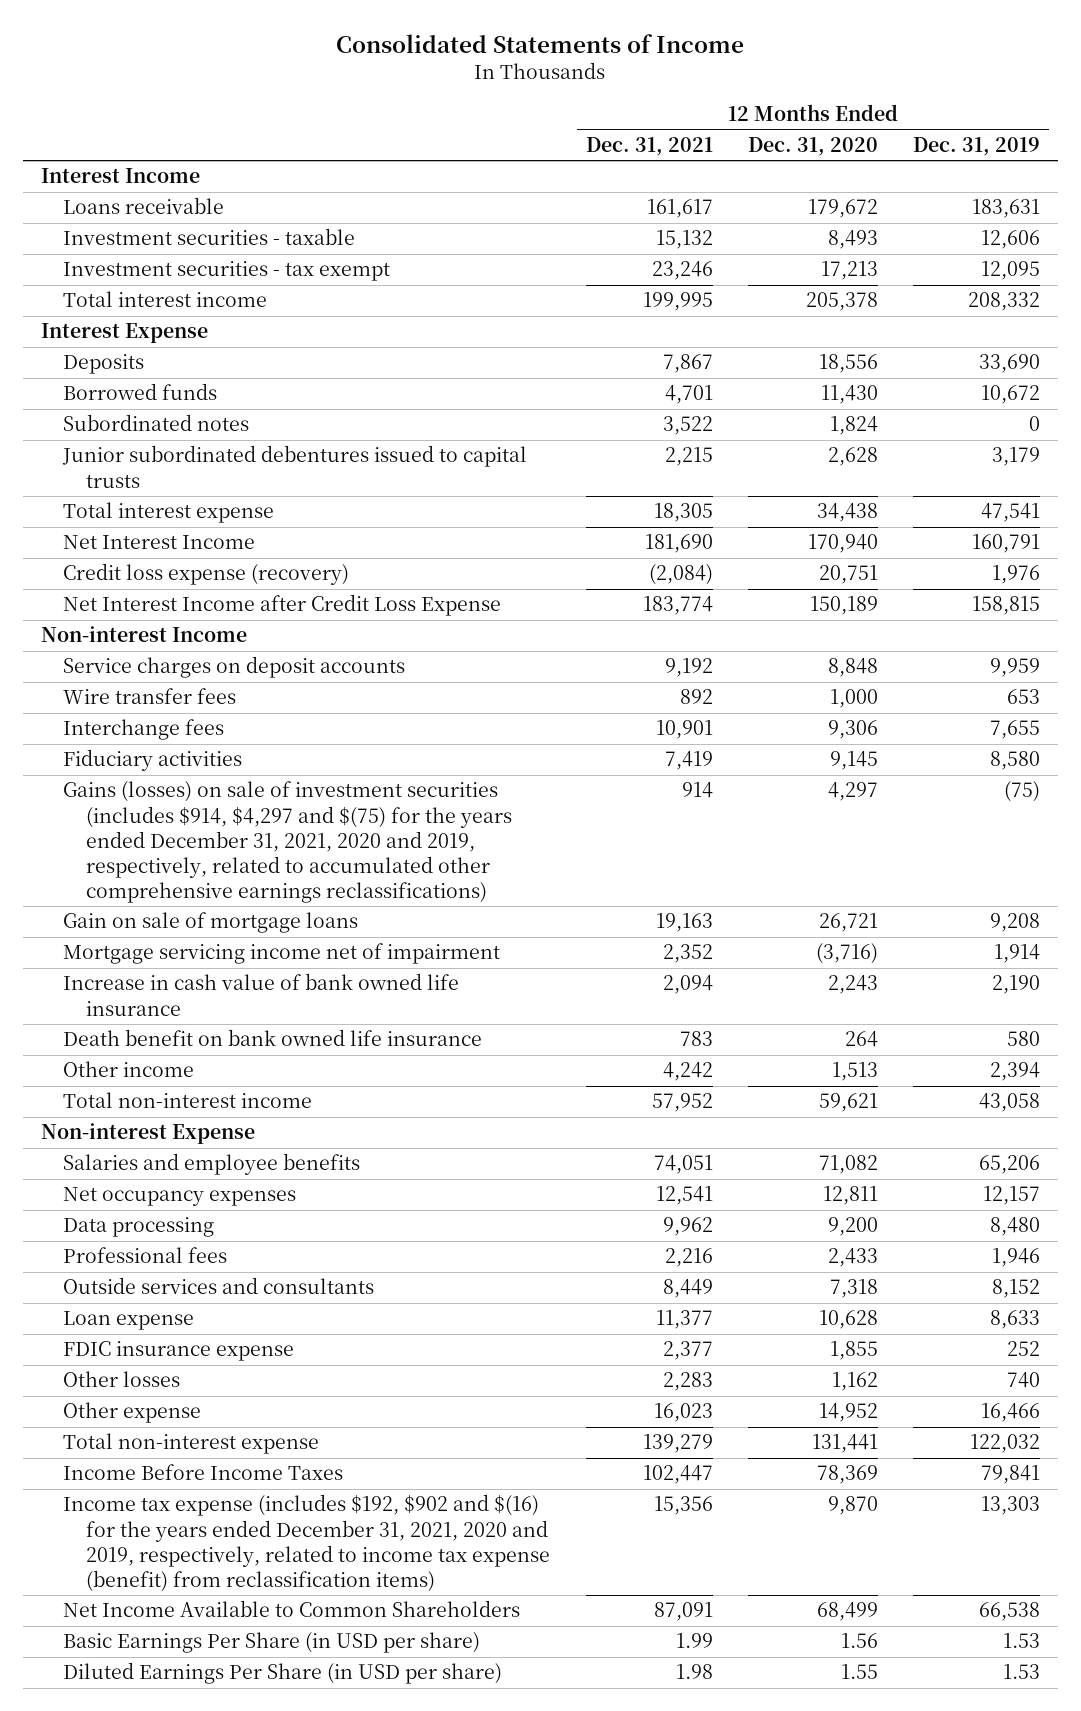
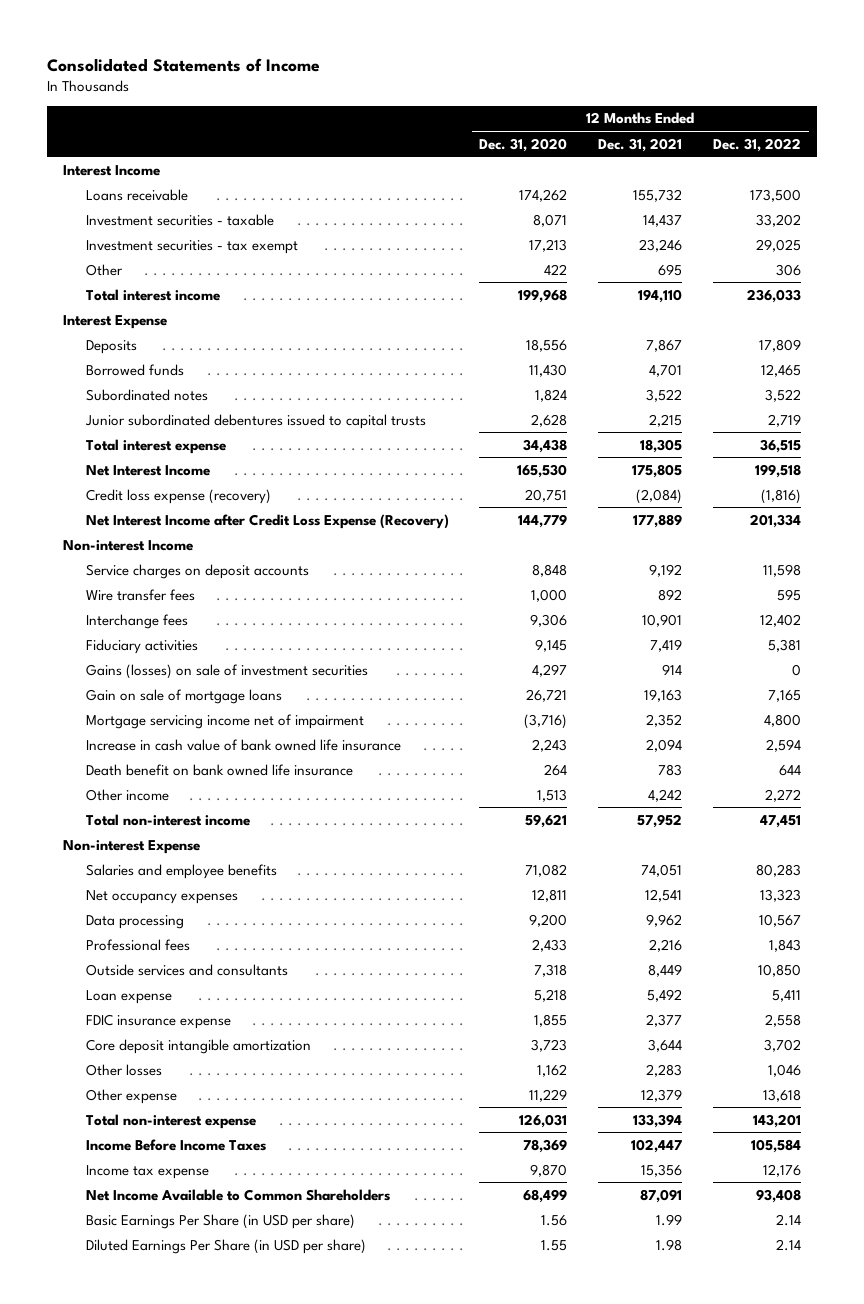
- | 12 Months Ended Dec. 31, 2021 | 12 Months Ended Dec. 31, 2020 | 12 Months Ended Dec. 31, 2019
+ | 12 Months Ended Dec. 31, 2020 | 12 Months Ended Dec. 31, 2021 | 12 Months Ended Dec. 31, 2022
- Loans receivable | 161,617 | 179,672 | 183,631
- Investment securities - taxable | 15,132 | 8,493 | 12,606
+ Loans receivable | 174,262 | 155,732 | 173,500
+ Investment securities - taxable | 8,071 | 14,437 | 33,202
- Total interest income | 199,995 | 205,378 | 208,332
+ Other | 422 | 695 | 306
+ Total interest income | 199,968 | 194,110 | 236,033
- Net Interest Income | 181,690 | 170,940 | 160,791
+ Net Interest Income | 165,530 | 175,805 | 199,518
- Net Interest Income after Credit Loss Expense | 183,774 | 150,189 | 158,815
+ Net Interest Income after Credit Loss Expense (Recovery) | 144,779 | 177,889 | 201,334
- Gains (losses) on sale of investment securities (includes $914, $4,297 and $(75) for the years ended December 31, 2021, 2020 and 2019, respectively, related to accumulated other comprehensive earnings reclassifications) | 914 | 4,297 | (75)
+ Gains (losses) on sale of investment securities | 4,297 | 914 | 0
- Loan expense | 11,377 | 10,628 | 8,633
+ Loan expense | 5,218 | 5,492 | 5,411
+ Core deposit intangible amortization | 3,723 | 3,644 | 3,702
- Other expense | 16,023 | 14,952 | 16,466
- Total non-interest expense | 139,279 | 131,441 | 122,032
+ Other expense | 11,229 | 12,379 | 13,618
+ Total non-interest expense | 126,031 | 133,394 | 143,201
- Income tax expense (includes $192, $902 and $(16) for the years ended December 31, 2021, 2020 and 2019, respectively, related to income tax expense (benefit) from reclassification items) | 15,356 | 9,870 | 13,303
+ Income tax expense | 9,870 | 15,356 | 12,176

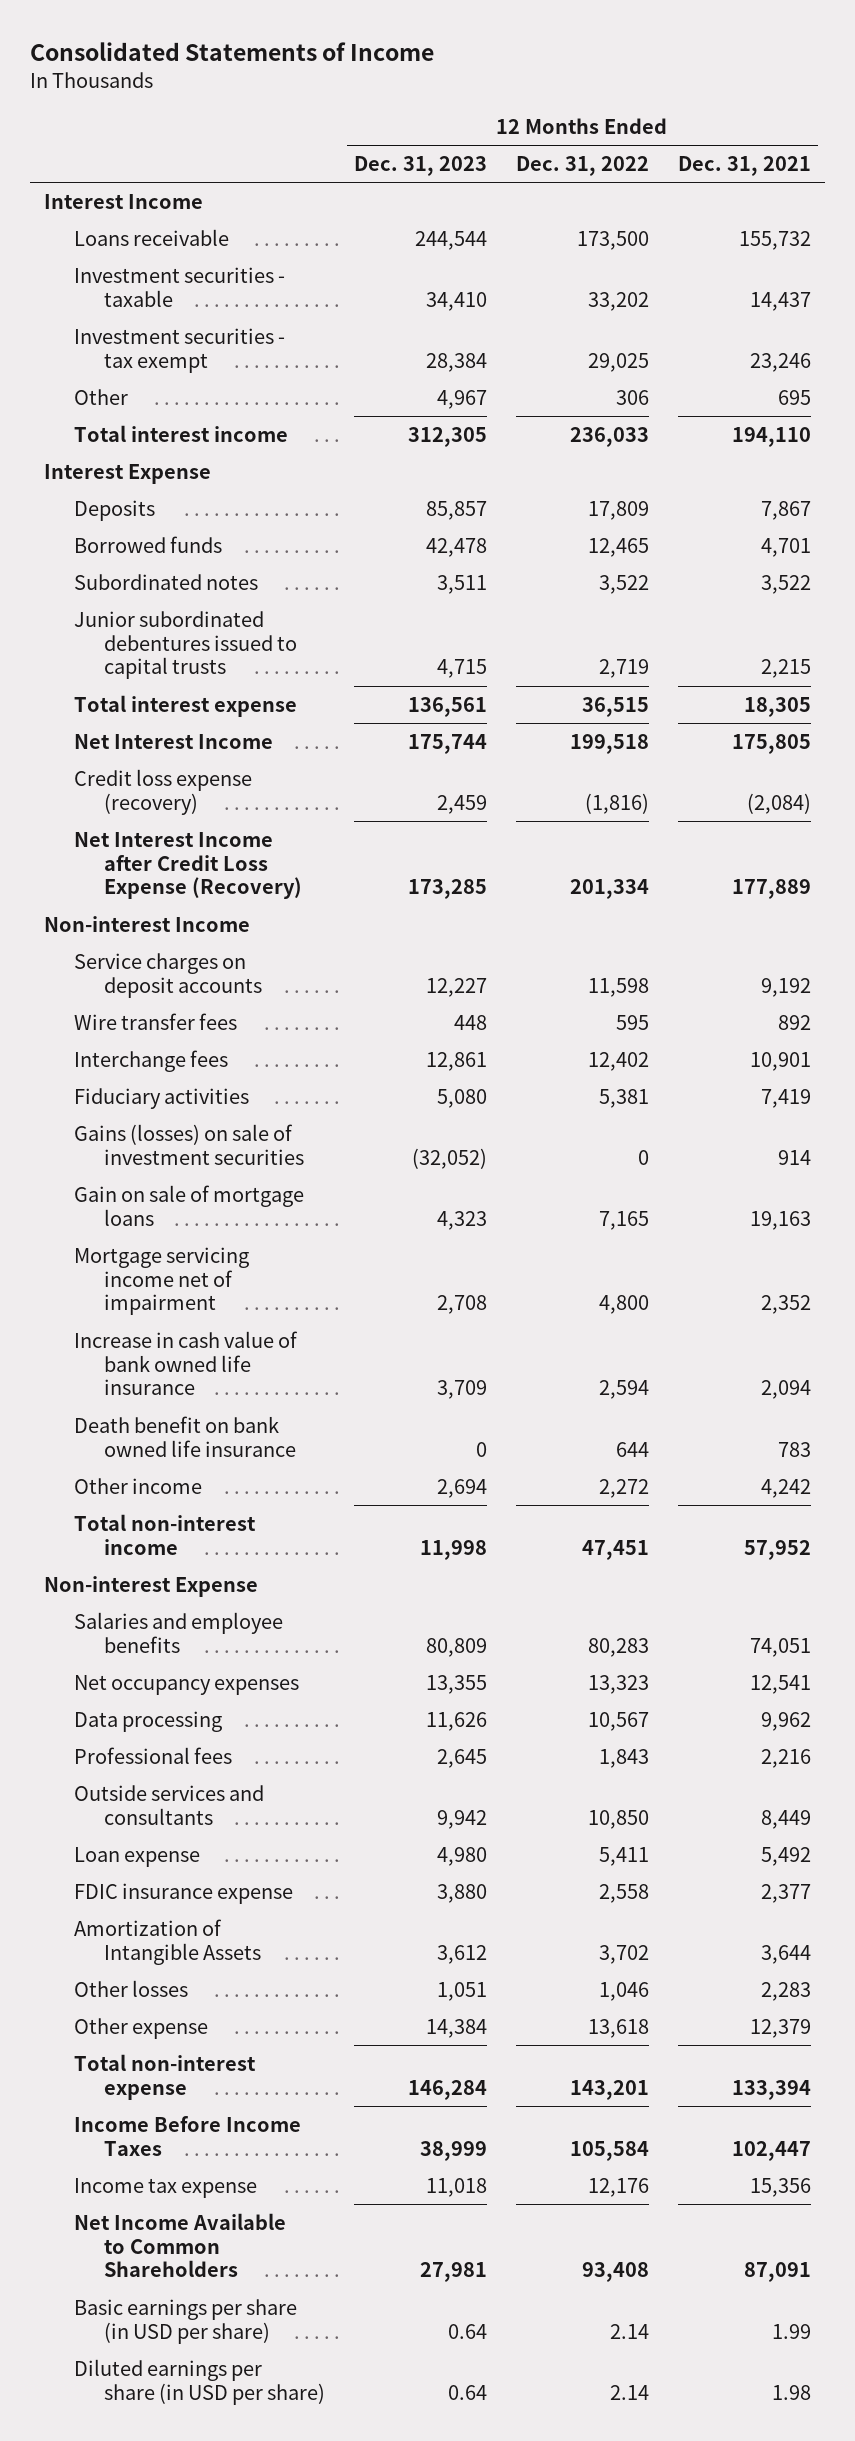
- | 12 Months Ended Dec. 31, 2020 | 12 Months Ended Dec. 31, 2021 | 12 Months Ended Dec. 31, 2022
+ | 12 Months Ended Dec. 31, 2023 | 12 Months Ended Dec. 31, 2022 | 12 Months Ended Dec. 31, 2021
- Core deposit intangible amortization | 3,723 | 3,644 | 3,702
+ Amortization of Intangible Assets | 3,612 | 3,702 | 3,644
- Basic Earnings Per Share (in USD per share) | 1.56 | 1.99 | 2.14
- Diluted Earnings Per Share (in USD per share) | 1.55 | 1.98 | 2.14
+ Basic earnings per share (in USD per share) | 0.64 | 2.14 | 1.99
+ Diluted earnings per share (in USD per share) | 0.64 | 2.14 | 1.98

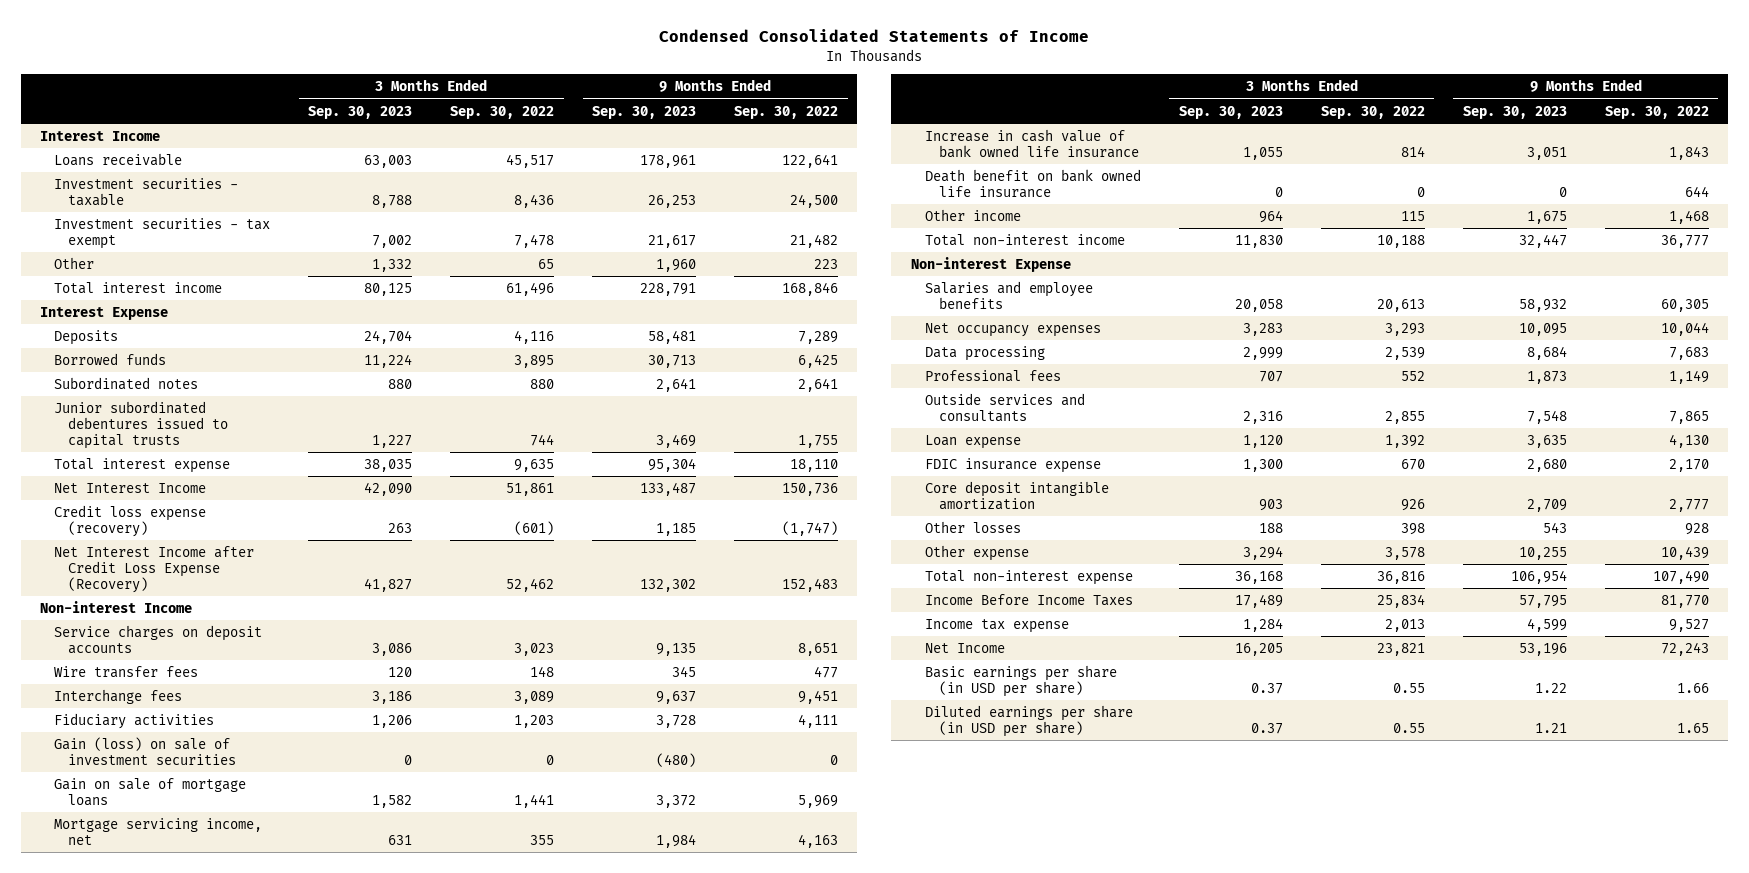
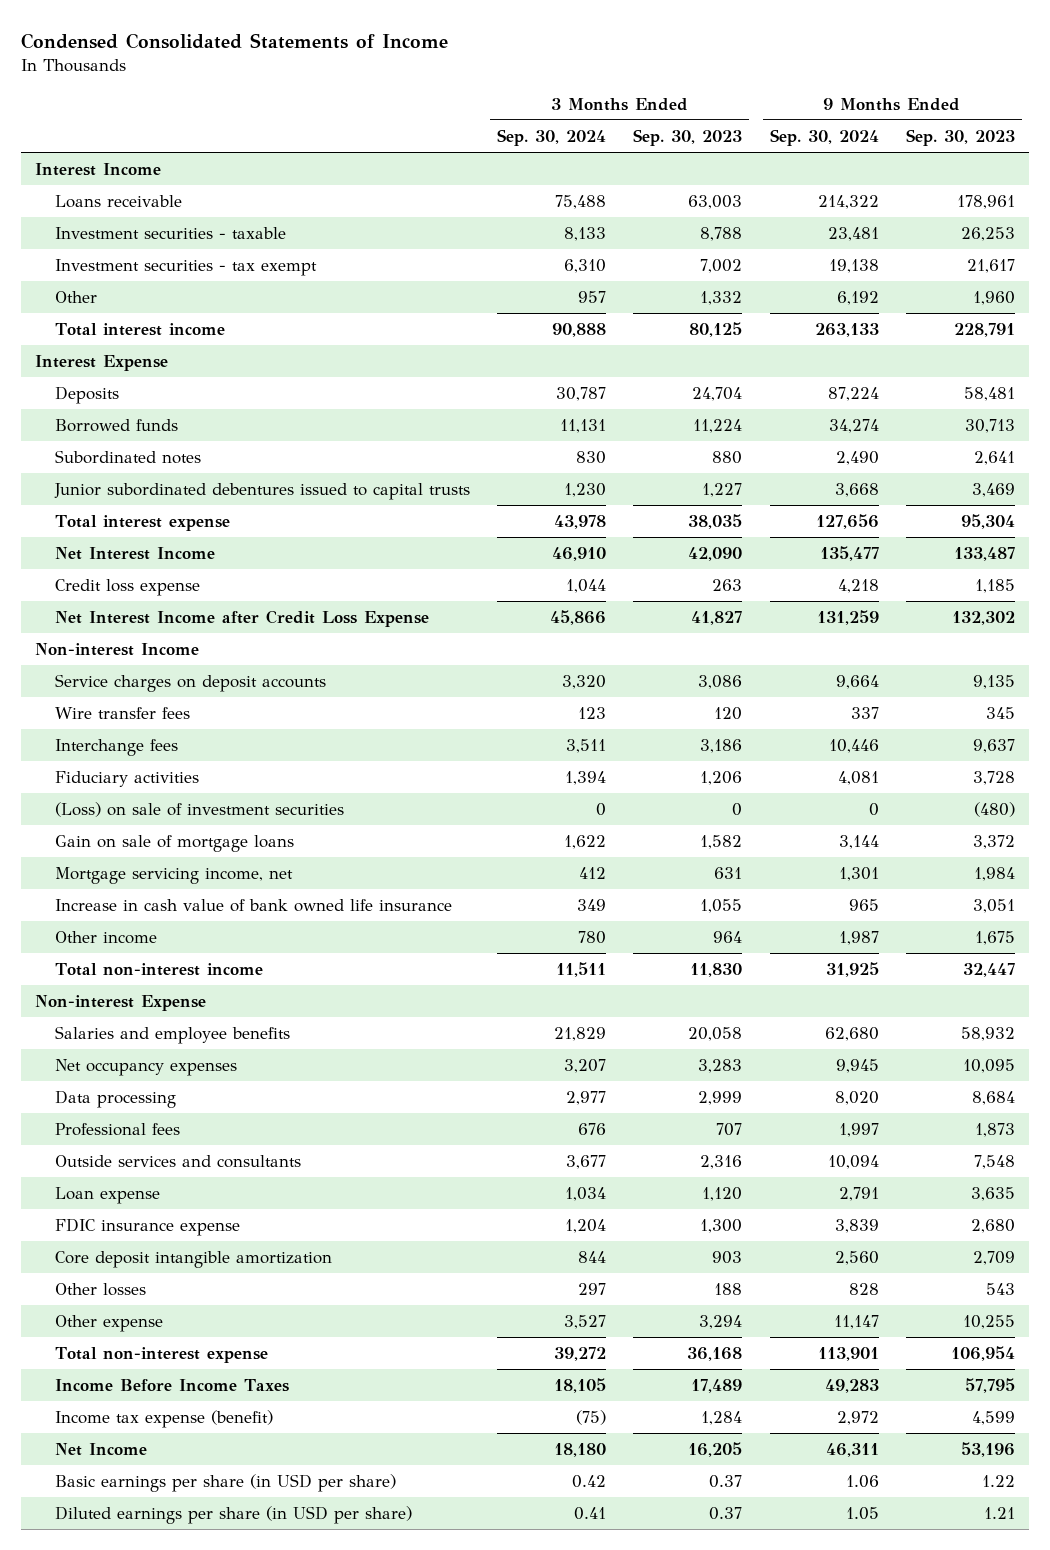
- | 3 Months Ended Sep. 30, 2023 | 3 Months Ended Sep. 30, 2022 | 9 Months Ended Sep. 30, 2023 | 9 Months Ended Sep. 30, 2022
+ | 3 Months Ended Sep. 30, 2024 | 3 Months Ended Sep. 30, 2023 | 9 Months Ended Sep. 30, 2024 | 9 Months Ended Sep. 30, 2023
- Credit loss expense (recovery) | 263 | (601) | 1,185 | (1,747)
- Net Interest Income after Credit Loss Expense (Recovery) | 41,827 | 52,462 | 132,302 | 152,483
+ Credit loss expense | 1,044 | 263 | 4,218 | 1,185
+ Net Interest Income after Credit Loss Expense | 45,866 | 41,827 | 131,259 | 132,302
- Gain (loss) on sale of investment securities | 0 | 0 | (480) | 0
+ (Loss) on sale of investment securities | 0 | 0 | 0 | (480)
- Death benefit on bank owned life insurance | 0 | 0 | 0 | 644
- Income tax expense | 1,284 | 2,013 | 4,599 | 9,527
+ Income tax expense (benefit) | (75) | 1,284 | 2,972 | 4,599

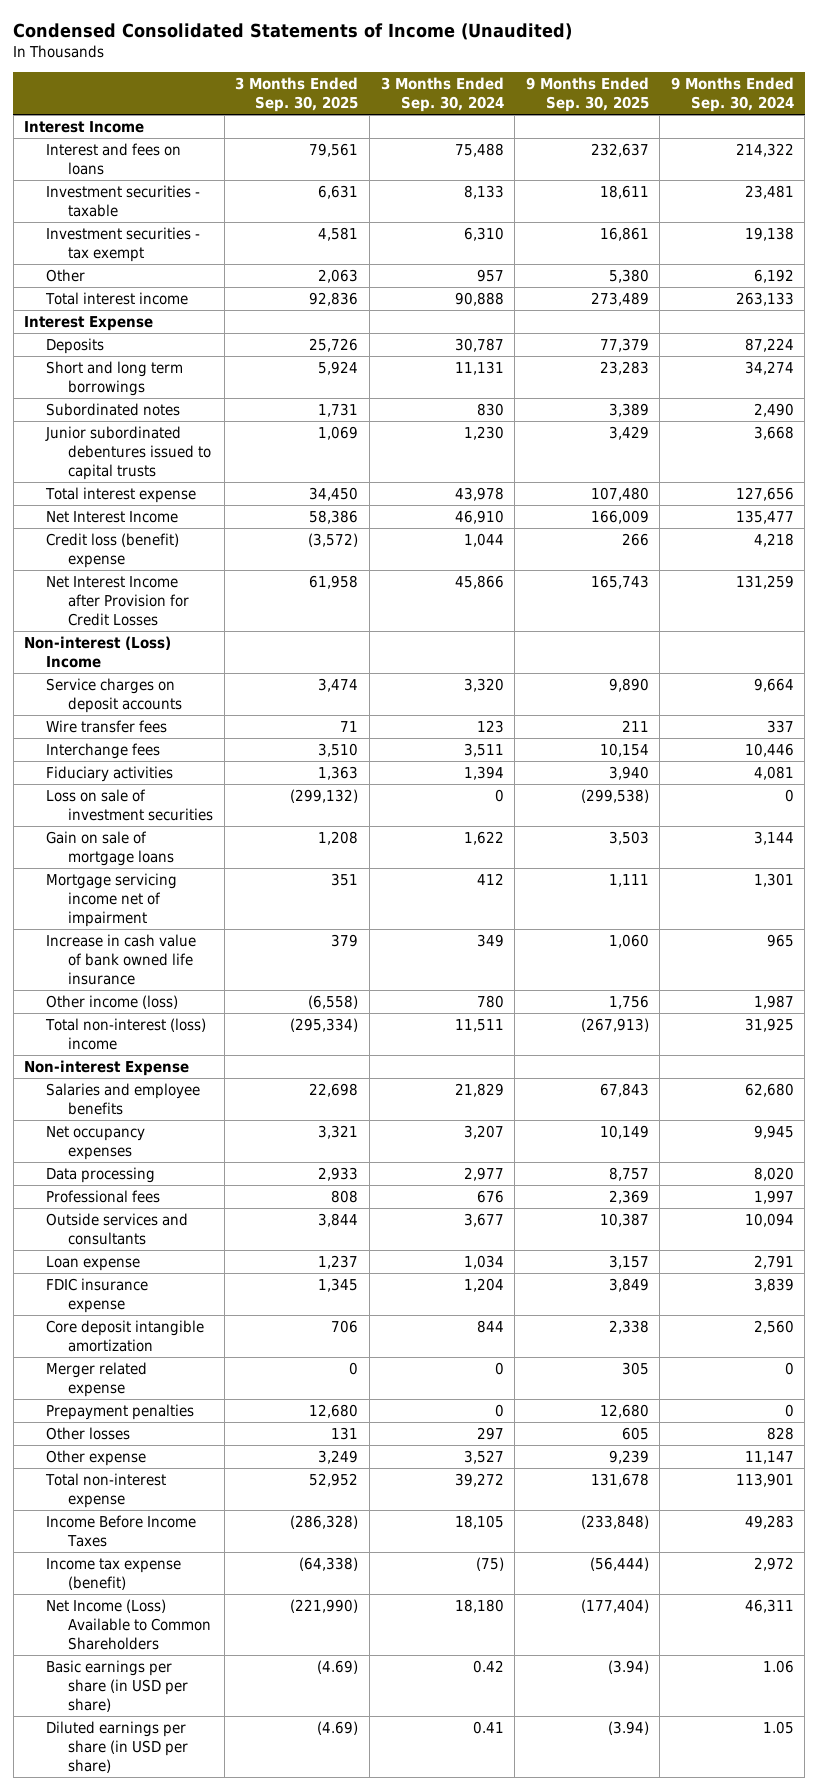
- Condensed Consolidated Statements of Income
+ Condensed Consolidated Statements of Income (Unaudited)
- | 3 Months Ended Sep. 30, 2024 | 3 Months Ended Sep. 30, 2023 | 9 Months Ended Sep. 30, 2024 | 9 Months Ended Sep. 30, 2023
+ | 3 Months Ended Sep. 30, 2025 | 3 Months Ended Sep. 30, 2024 | 9 Months Ended Sep. 30, 2025 | 9 Months Ended Sep. 30, 2024
- Loans receivable | 75,488 | 63,003 | 214,322 | 178,961
+ Interest and fees on loans | 79,561 | 75,488 | 232,637 | 214,322
- Borrowed funds | 11,131 | 11,224 | 34,274 | 30,713
+ Short and long term borrowings | 5,924 | 11,131 | 23,283 | 34,274
- Credit loss expense | 1,044 | 263 | 4,218 | 1,185
- Net Interest Income after Credit Loss Expense | 45,866 | 41,827 | 131,259 | 132,302
- Non-interest Income
+ Credit loss (benefit) expense | (3,572) | 1,044 | 266 | 4,218
+ Net Interest Income after Provision for Credit Losses | 61,958 | 45,866 | 165,743 | 131,259
+ Non-interest (Loss) Income
- (Loss) on sale of investment securities | 0 | 0 | 0 | (480)
+ Loss on sale of investment securities | (299,132) | 0 | (299,538) | 0
- Mortgage servicing income, net | 412 | 631 | 1,301 | 1,984
+ Mortgage servicing income net of impairment | 351 | 412 | 1,111 | 1,301
- Other income | 780 | 964 | 1,987 | 1,675
- Total non-interest income | 11,511 | 11,830 | 31,925 | 32,447
+ Other income (loss) | (6,558) | 780 | 1,756 | 1,987
+ Total non-interest (loss) income | (295,334) | 11,511 | (267,913) | 31,925
+ Merger related expense | 0 | 0 | 305 | 0
+ Prepayment penalties | 12,680 | 0 | 12,680 | 0
- Net Income | 18,180 | 16,205 | 46,311 | 53,196
+ Net Income (Loss) Available to Common Shareholders | (221,990) | 18,180 | (177,404) | 46,311

